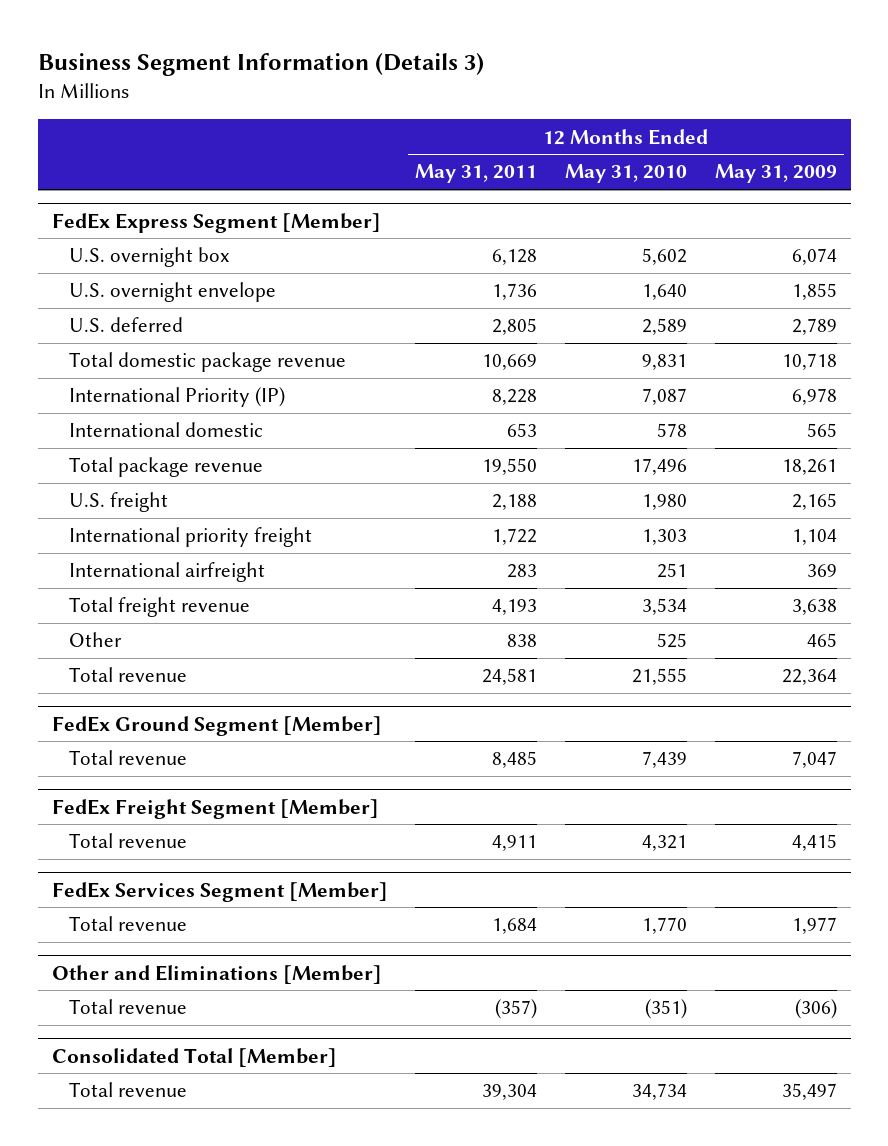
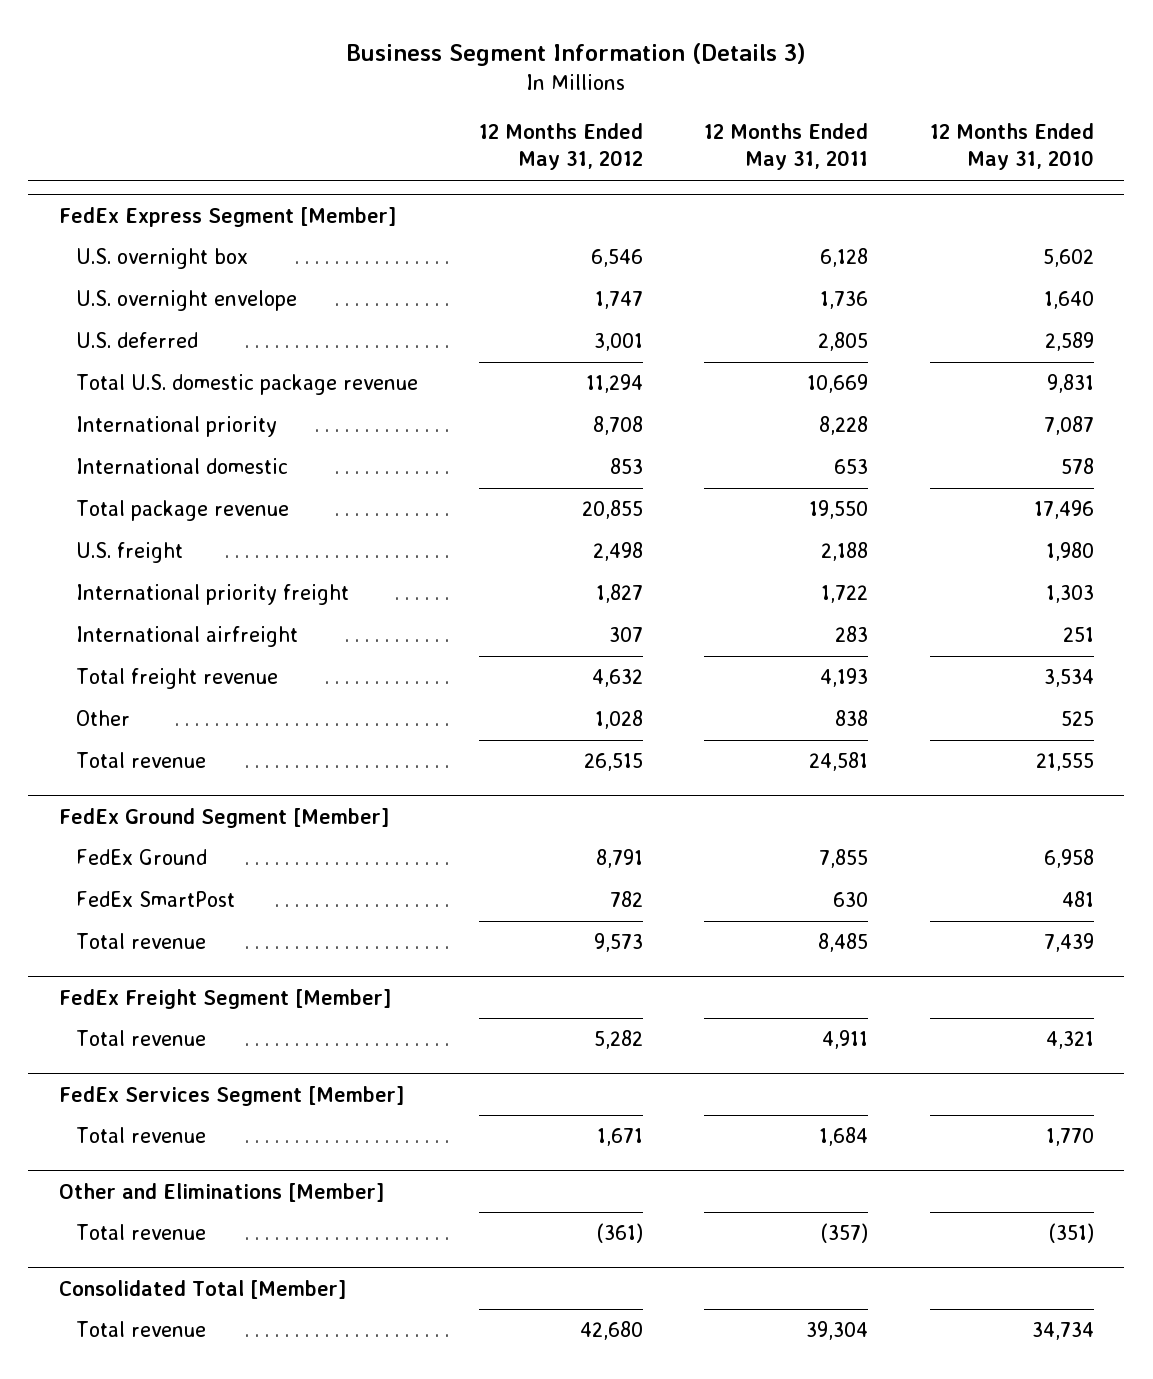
- | 12 Months Ended May 31, 2011 | 12 Months Ended May 31, 2010 | 12 Months Ended May 31, 2009
+ | 12 Months Ended May 31, 2012 | 12 Months Ended May 31, 2011 | 12 Months Ended May 31, 2010
@ FedEx Express Segment [Member]
- Total domestic package revenue | 10,669 | 9,831 | 10,718
- International Priority (IP) | 8,228 | 7,087 | 6,978
+ Total U.S. domestic package revenue | 11,294 | 10,669 | 9,831
+ International priority | 8,708 | 8,228 | 7,087
@ FedEx Ground Segment [Member]
+ FedEx Ground | 8,791 | 7,855 | 6,958
+ FedEx SmartPost | 782 | 630 | 481

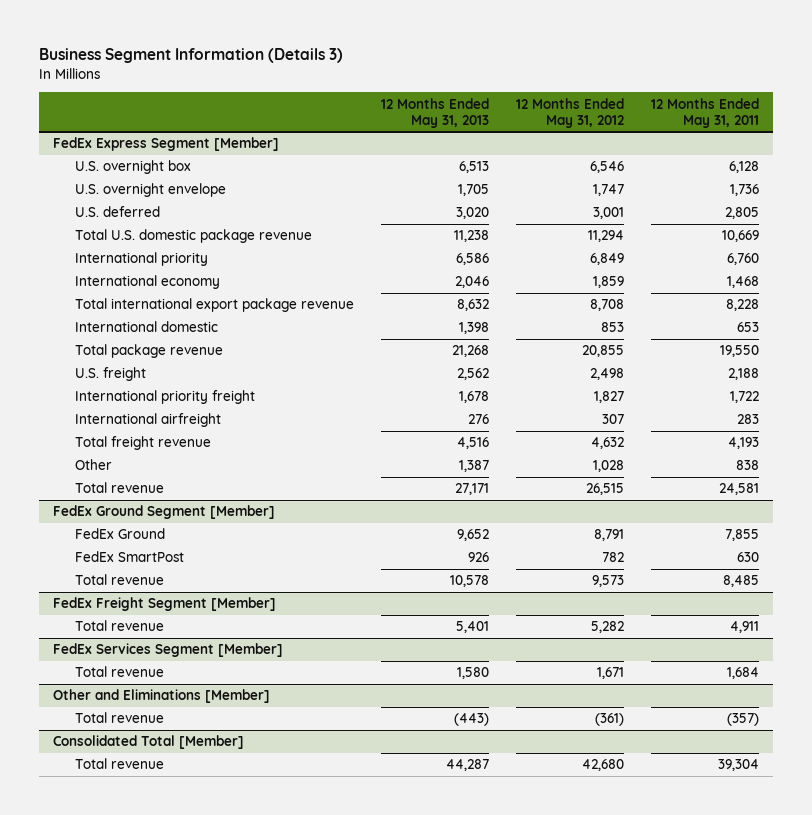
- | 12 Months Ended May 31, 2012 | 12 Months Ended May 31, 2011 | 12 Months Ended May 31, 2010
+ | 12 Months Ended May 31, 2013 | 12 Months Ended May 31, 2012 | 12 Months Ended May 31, 2011
@ FedEx Express Segment [Member]
- International priority | 8,708 | 8,228 | 7,087
+ International priority | 6,586 | 6,849 | 6,760
+ International economy | 2,046 | 1,859 | 1,468
+ Total international export package revenue | 8,632 | 8,708 | 8,228

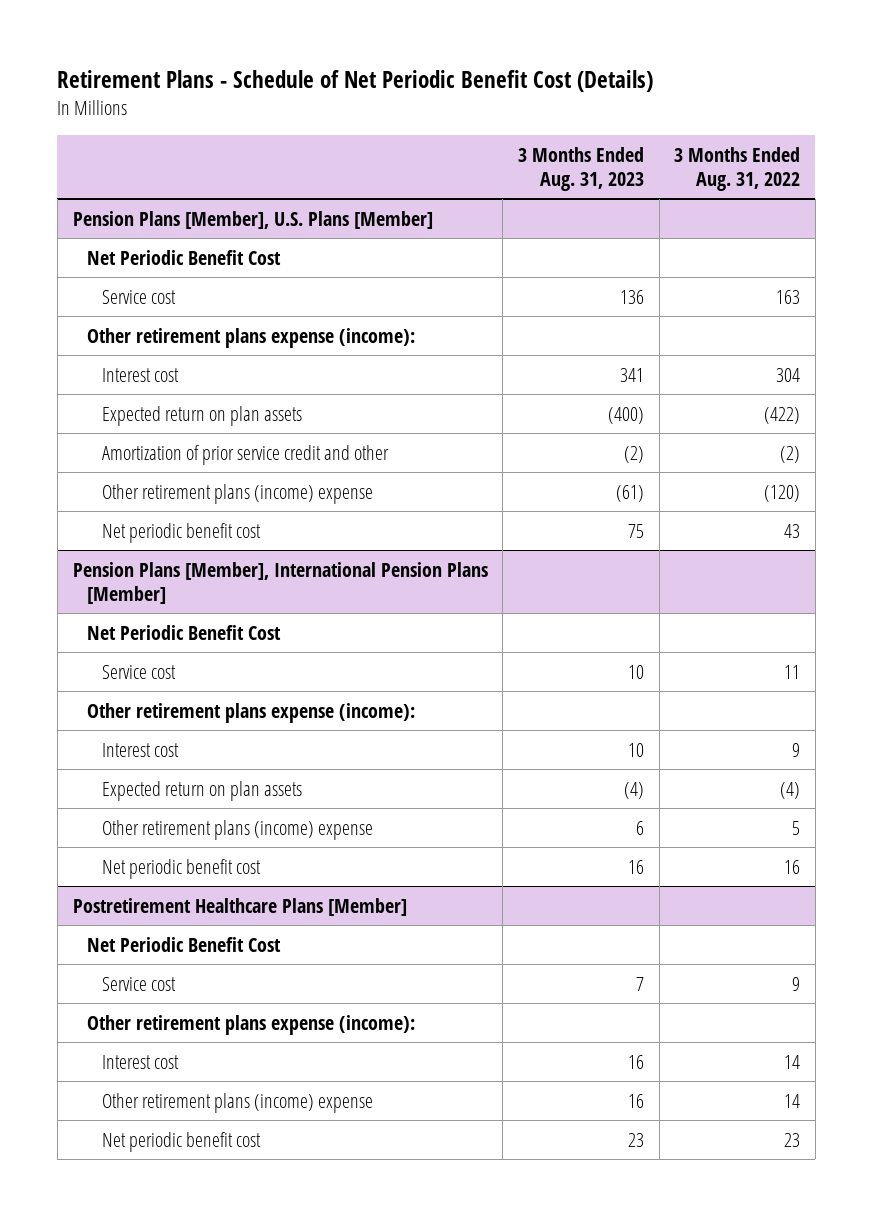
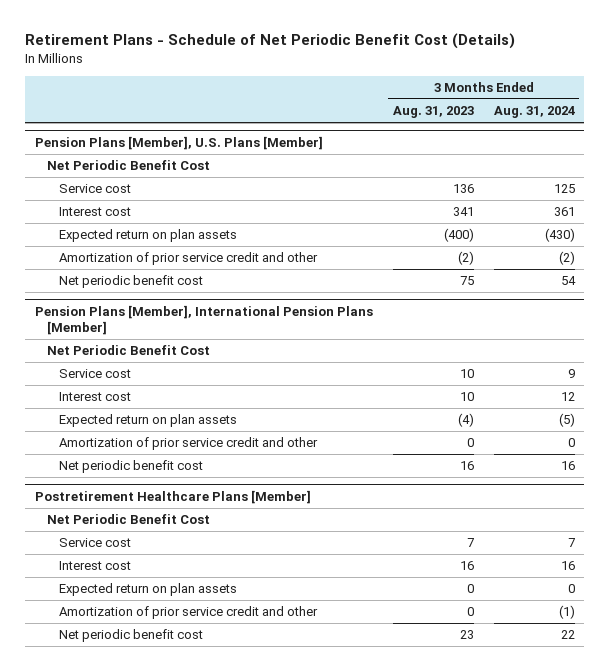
- | 3 Months Ended Aug. 31, 2023 | 3 Months Ended Aug. 31, 2022
+ | 3 Months Ended Aug. 31, 2023 | 3 Months Ended Aug. 31, 2024
@ Pension Plans [Member], U.S. Plans [Member]
- Other retirement plans expense (income):
- Other retirement plans (income) expense | (61) | (120)
@ Pension Plans [Member], International Pension Plans [Member]
- Other retirement plans expense (income):
- Other retirement plans (income) expense | 6 | 5
+ Amortization of prior service credit and other | 0 | 0
@ Postretirement Healthcare Plans [Member]
- Other retirement plans expense (income):
- Other retirement plans (income) expense | 16 | 14
+ Expected return on plan assets | 0 | 0
+ Amortization of prior service credit and other | 0 | (1)

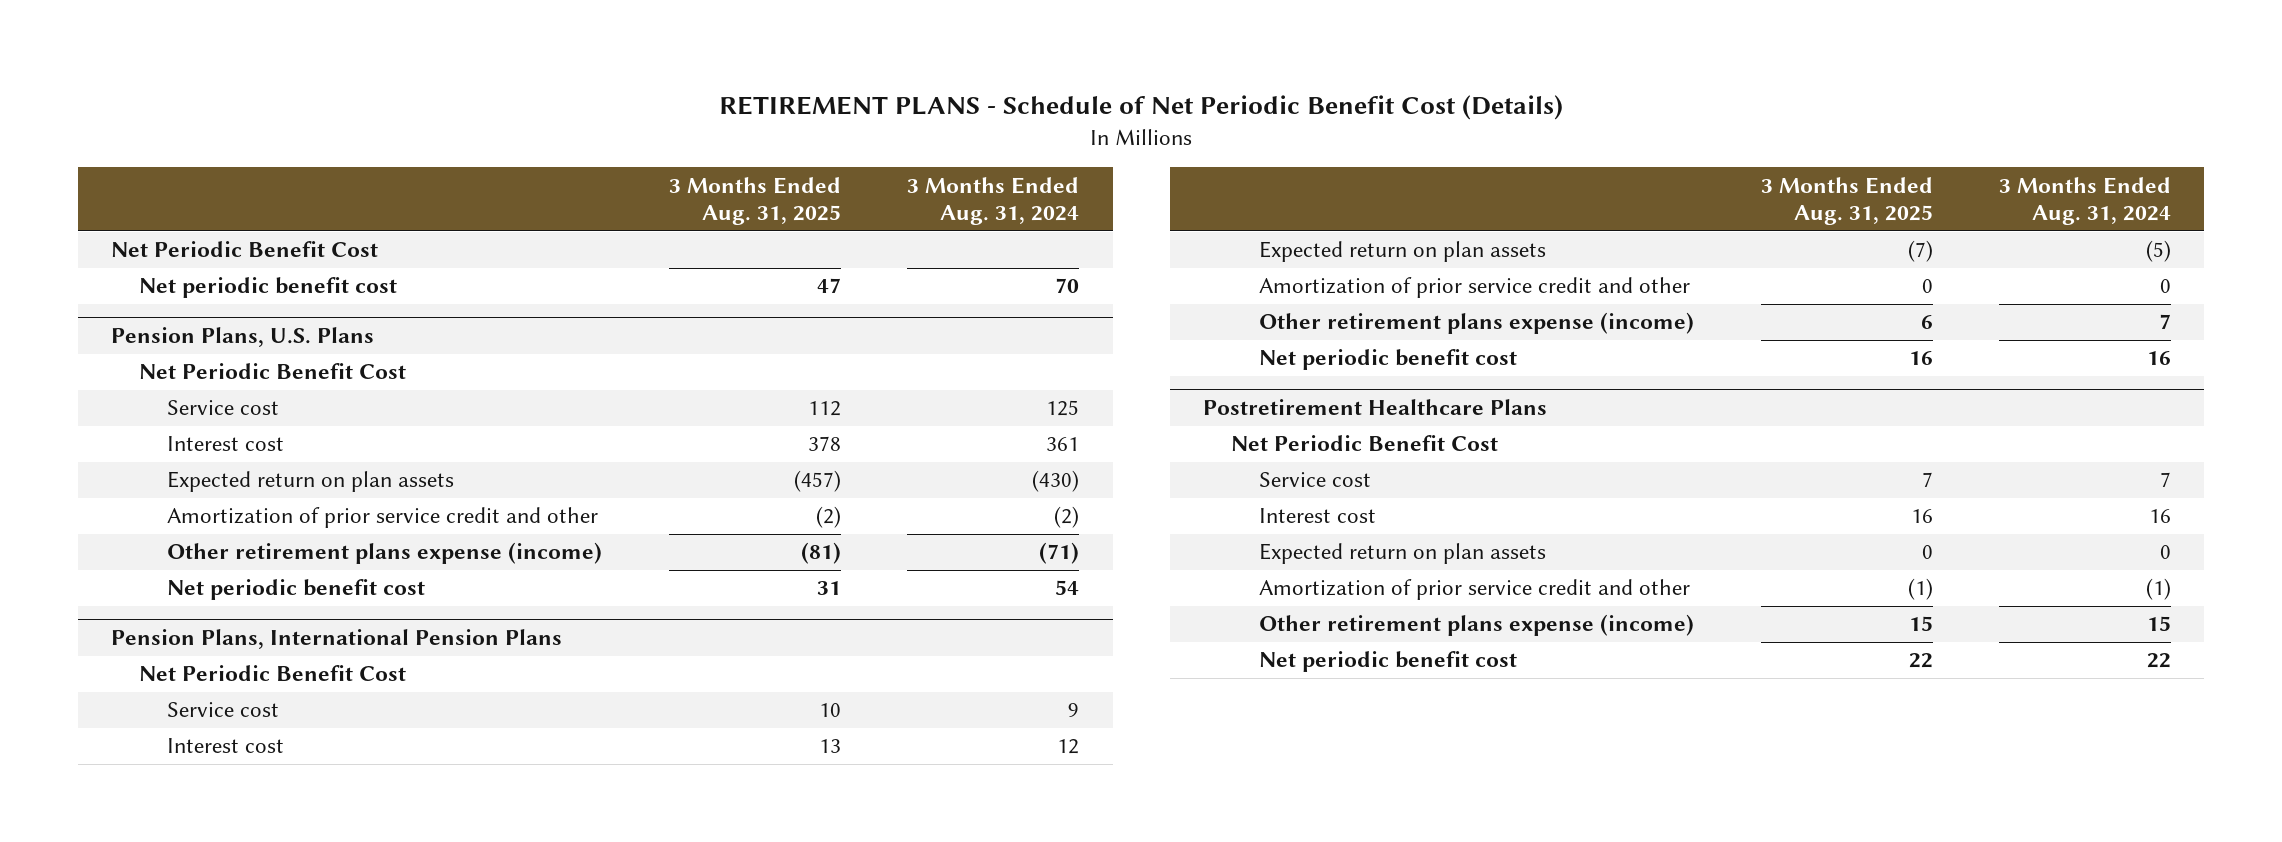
- Retirement Plans - Schedule of Net Periodic Benefit Cost (Details)
+ RETIREMENT PLANS - Schedule of Net Periodic Benefit Cost (Details)
- | 3 Months Ended Aug. 31, 2023 | 3 Months Ended Aug. 31, 2024
+ | 3 Months Ended Aug. 31, 2025 | 3 Months Ended Aug. 31, 2024
- Pension Plans [Member], U.S. Plans [Member]
+ Net periodic benefit cost | 47 | 70
+ Pension Plans, U.S. Plans
+ Net Periodic Benefit Cost
+ Other retirement plans expense (income) | (81) | (71)
- Pension Plans [Member], International Pension Plans [Member]
+ Pension Plans, International Pension Plans
+ Other retirement plans expense (income) | 6 | 7
- Postretirement Healthcare Plans [Member]
+ Postretirement Healthcare Plans
+ Other retirement plans expense (income) | 15 | 15

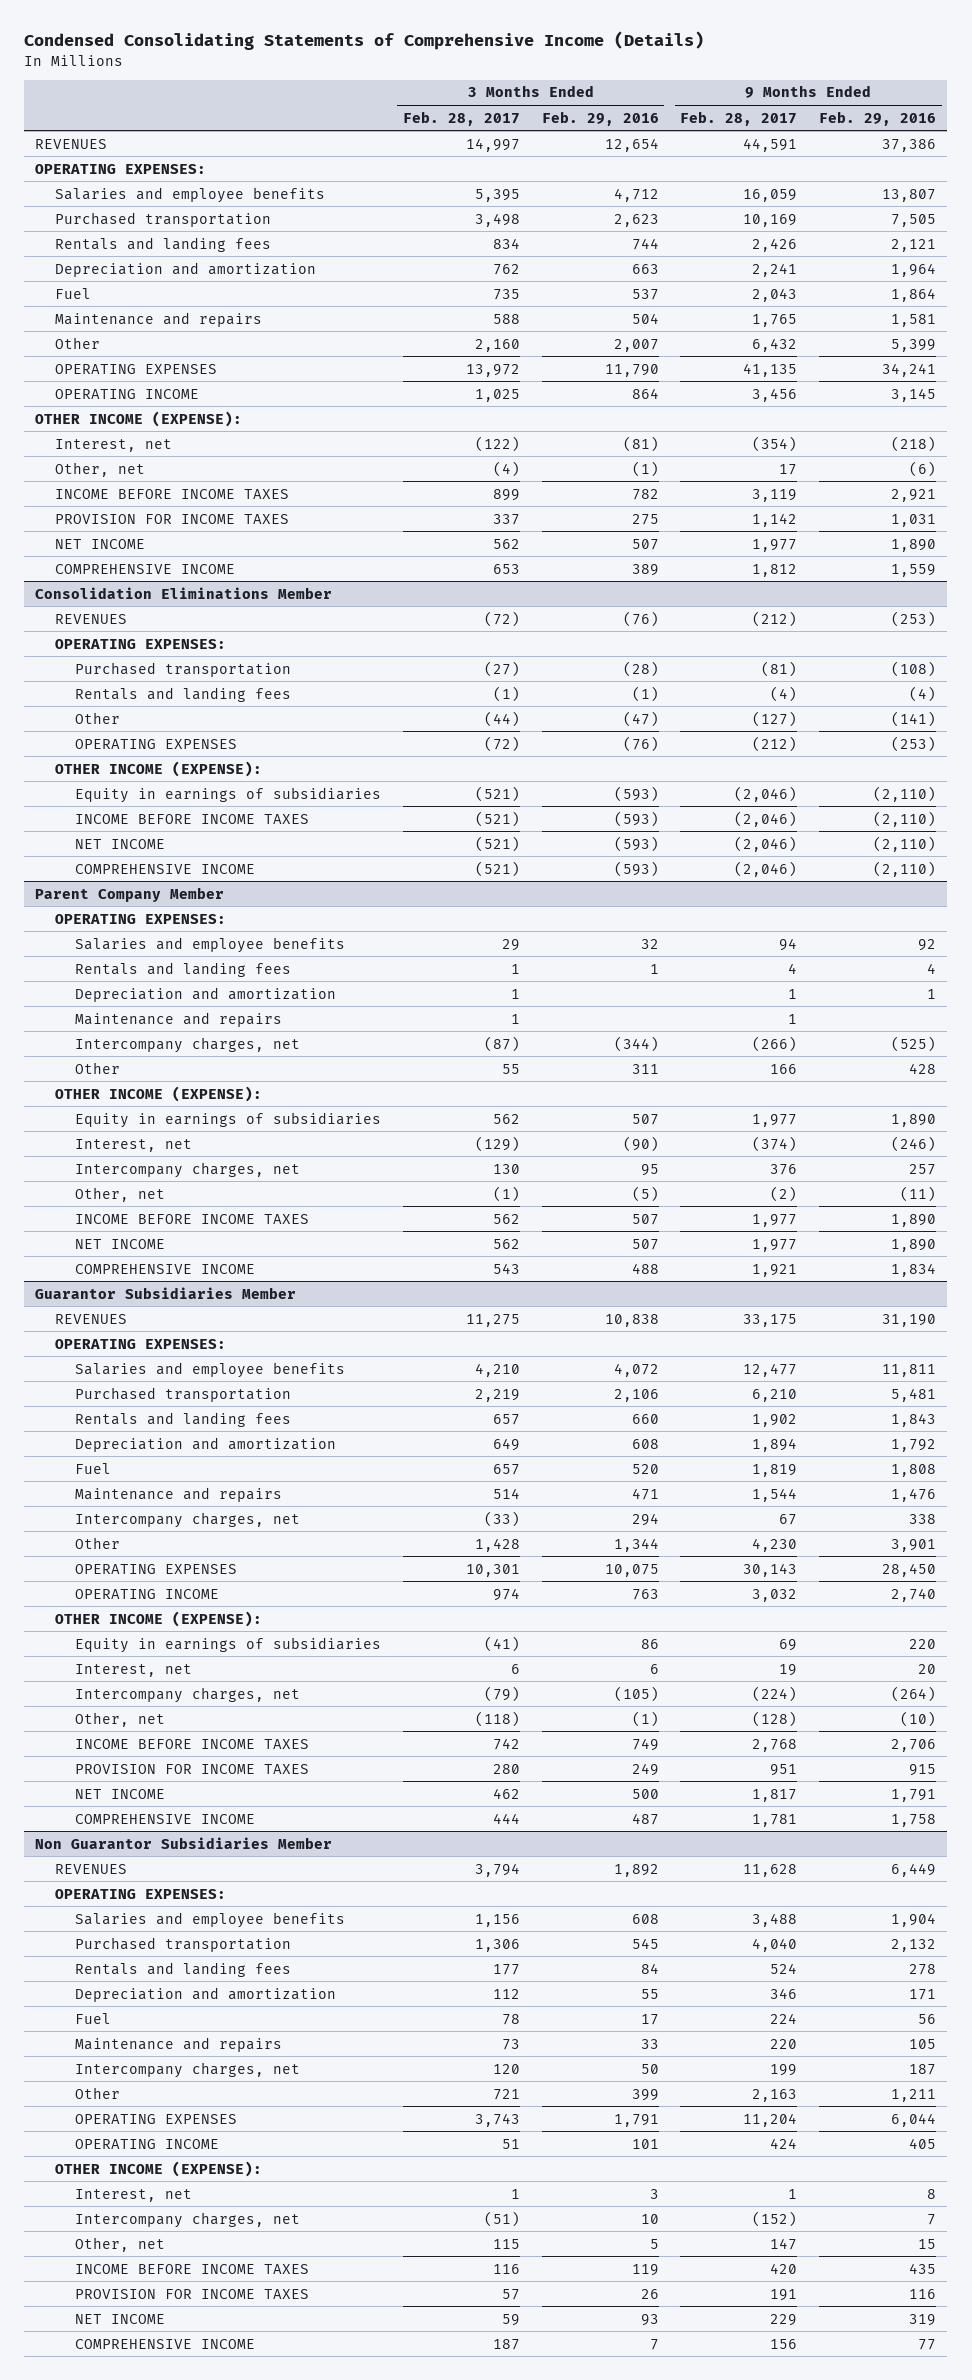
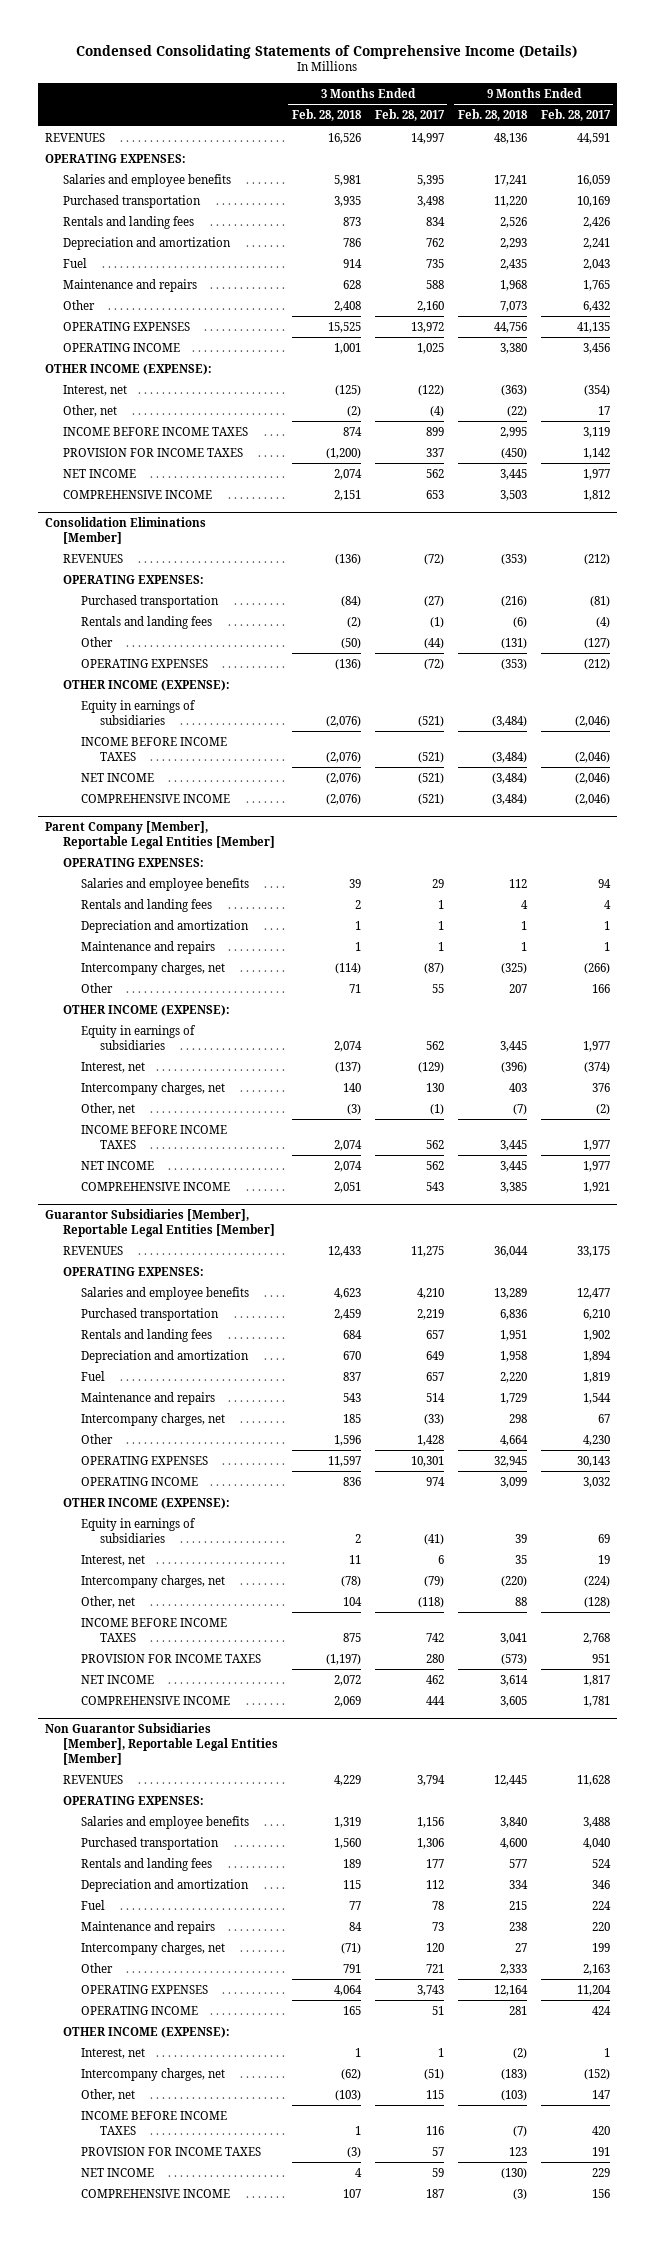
- | 3 Months Ended Feb. 28, 2017 | 3 Months Ended Feb. 29, 2016 | 9 Months Ended Feb. 28, 2017 | 9 Months Ended Feb. 29, 2016
+ | 3 Months Ended Feb. 28, 2018 | 3 Months Ended Feb. 28, 2017 | 9 Months Ended Feb. 28, 2018 | 9 Months Ended Feb. 28, 2017
- Consolidation Eliminations Member
+ Consolidation Eliminations [Member]
- Parent Company Member
+ Parent Company [Member], Reportable Legal Entities [Member]
- Guarantor Subsidiaries Member
+ Guarantor Subsidiaries [Member], Reportable Legal Entities [Member]
- Non Guarantor Subsidiaries Member
+ Non Guarantor Subsidiaries [Member], Reportable Legal Entities [Member]

